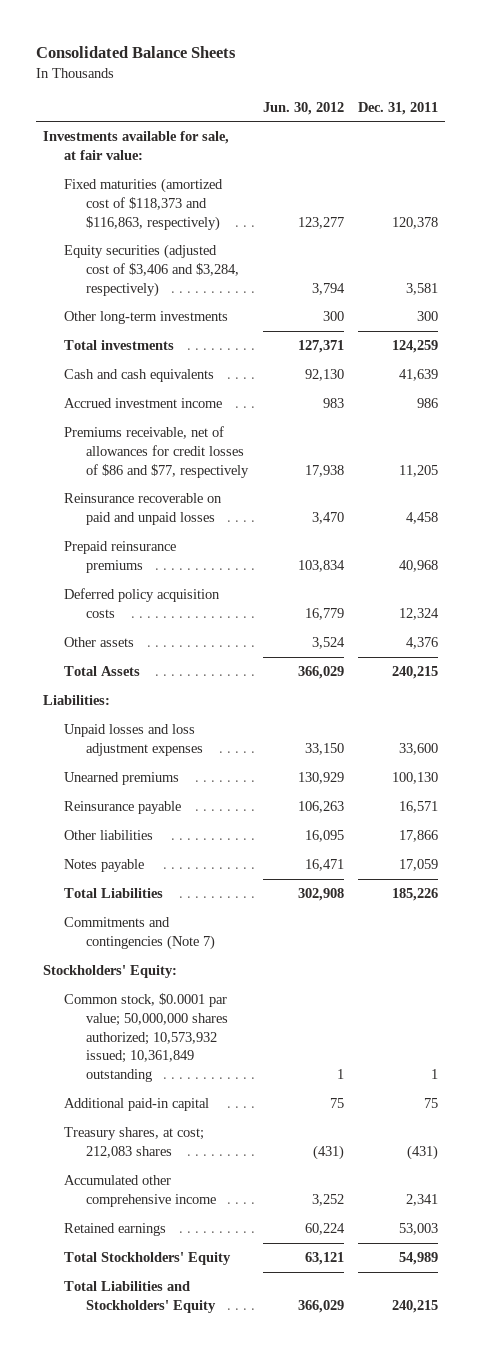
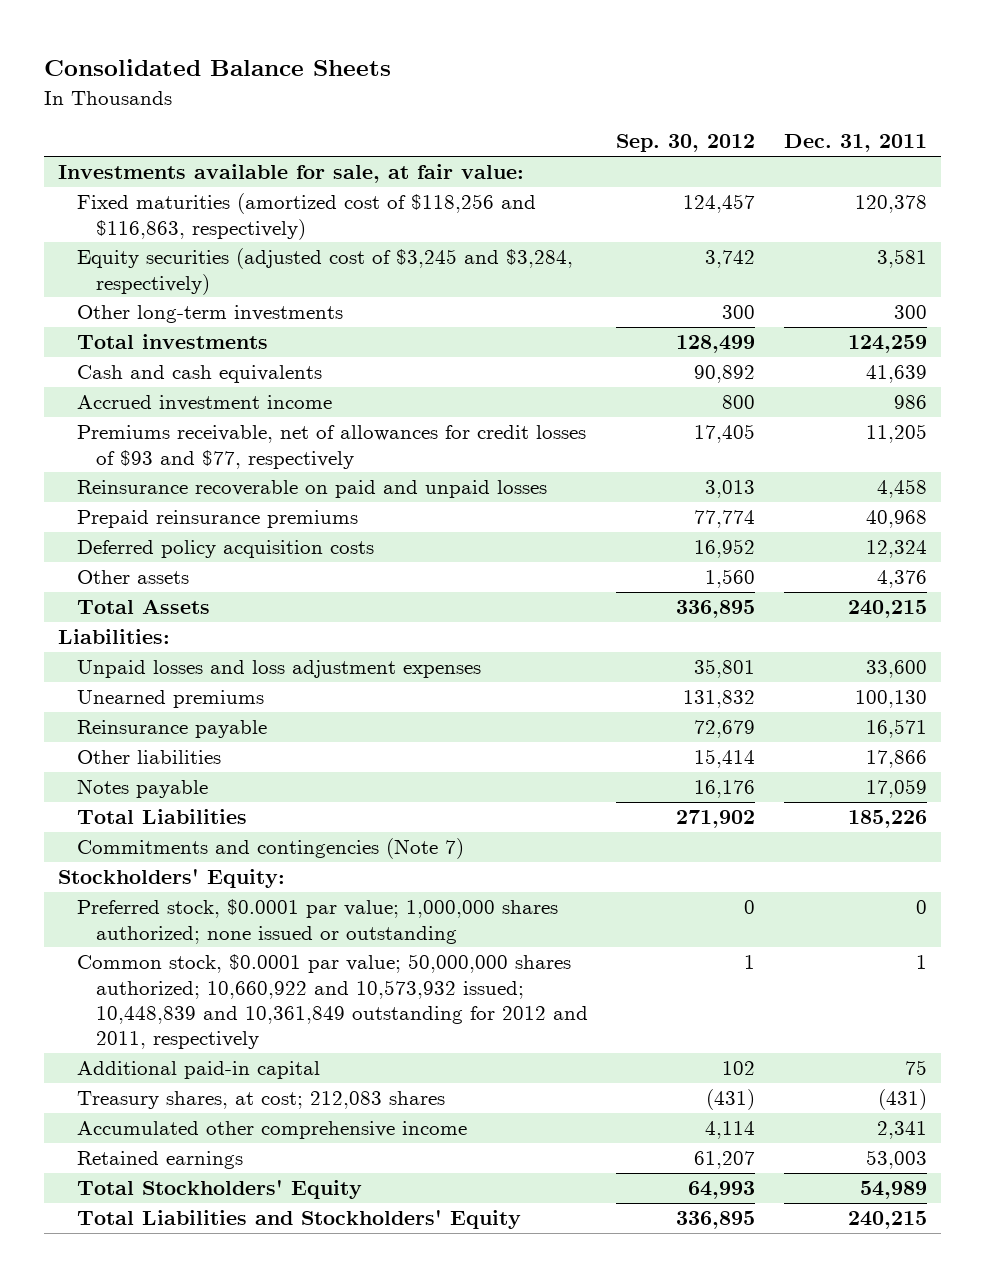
- | Jun. 30, 2012 | Dec. 31, 2011
+ | Sep. 30, 2012 | Dec. 31, 2011
- Fixed maturities (amortized cost of $118,373 and $116,863, respectively) | 123,277 | 120,378
- Equity securities (adjusted cost of $3,406 and $3,284, respectively) | 3,794 | 3,581
+ Fixed maturities (amortized cost of $118,256 and $116,863, respectively) | 124,457 | 120,378
+ Equity securities (adjusted cost of $3,245 and $3,284, respectively) | 3,742 | 3,581
- Premiums receivable, net of allowances for credit losses of $86 and $77, respectively | 17,938 | 11,205
+ Premiums receivable, net of allowances for credit losses of $93 and $77, respectively | 17,405 | 11,205
- Common stock, $0.0001 par value; 50,000,000 shares authorized; 10,573,932 issued; 10,361,849 outstanding | 1 | 1
+ Preferred stock, $0.0001 par value; 1,000,000 shares authorized; none issued or outstanding | 0 | 0
+ Common stock, $0.0001 par value; 50,000,000 shares authorized; 10,660,922 and 10,573,932 issued; 10,448,839 and 10,361,849 outstanding for 2012 and 2011, respectively | 1 | 1

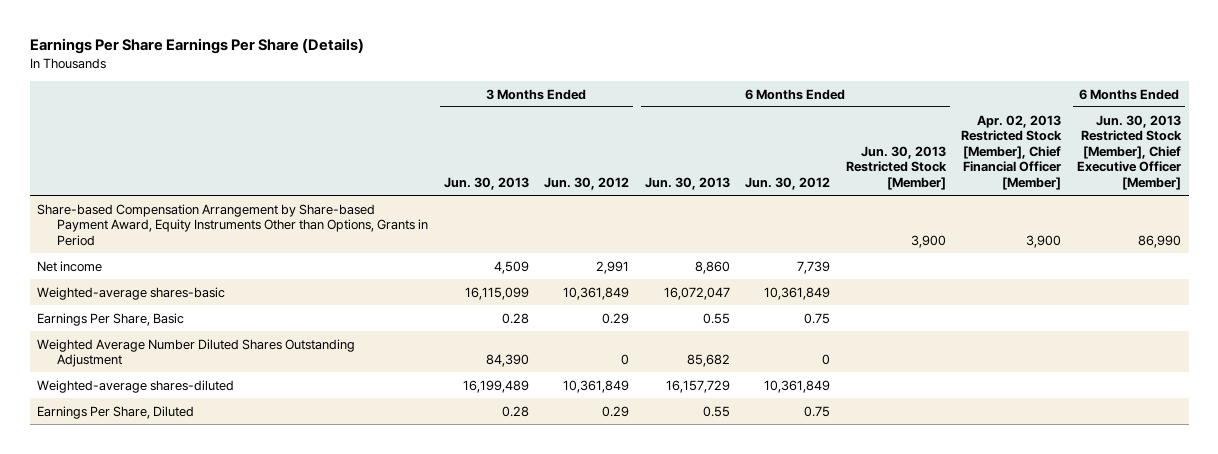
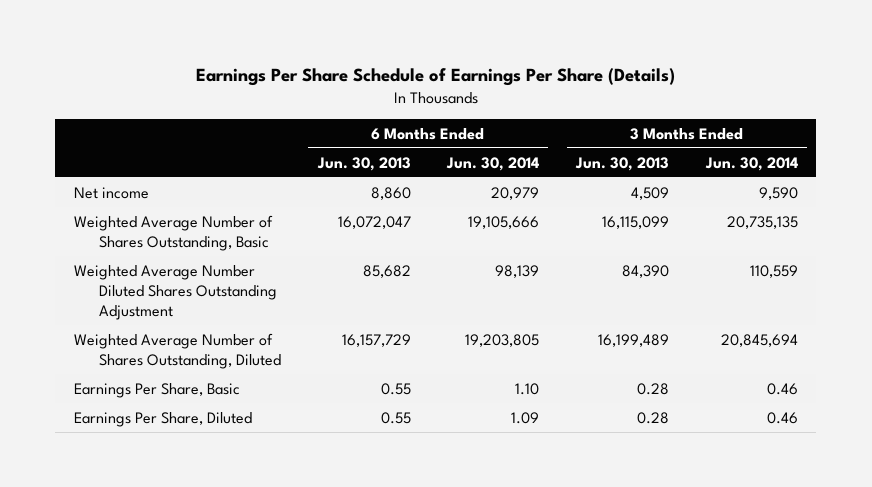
- Earnings Per Share Earnings Per Share (Details)
+ Earnings Per Share Schedule of Earnings Per Share (Details)
- | 3 Months Ended Jun. 30, 2013 | 3 Months Ended Jun. 30, 2012 | 6 Months Ended Jun. 30, 2013 | 6 Months Ended Jun. 30, 2012 | 6 Months Ended Jun. 30, 2013 Restricted Stock [Member] | Apr. 02, 2013 Restricted Stock [Member], Chief Financial Officer [Member] | 6 Months Ended Jun. 30, 2013 Restricted Stock [Member], Chief Executive Officer [Member]
+ | 6 Months Ended Jun. 30, 2013 | 6 Months Ended Jun. 30, 2014 | 3 Months Ended Jun. 30, 2013 | 3 Months Ended Jun. 30, 2014
- Share-based Compensation Arrangement by Share-based Payment Award, Equity Instruments Other than Options, Grants in Period | | | | | 3,900 | 3,900 | 86,990
- Weighted-average shares-basic | 16,115,099 | 10,361,849 | 16,072,047 | 10,361,849 | | |
+ Weighted Average Number of Shares Outstanding, Basic | 16,072,047 | 19,105,666 | 16,115,099 | 20,735,135
- Weighted-average shares-diluted | 16,199,489 | 10,361,849 | 16,157,729 | 10,361,849 | | |
+ Weighted Average Number of Shares Outstanding, Diluted | 16,157,729 | 19,203,805 | 16,199,489 | 20,845,694
moved down: Earnings Per Share, Basic | 0.55 | 1.10 | 0.28 | 0.46

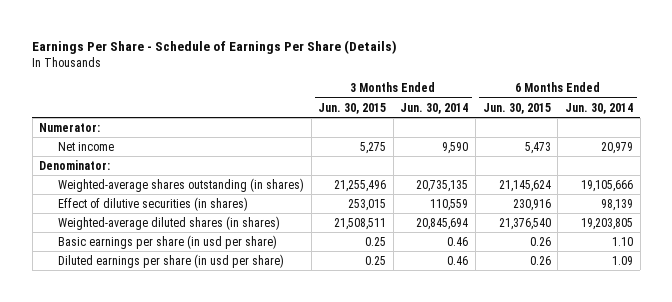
- Earnings Per Share Schedule of Earnings Per Share (Details)
+ Earnings Per Share - Schedule of Earnings Per Share (Details)
- | 6 Months Ended Jun. 30, 2013 | 6 Months Ended Jun. 30, 2014 | 3 Months Ended Jun. 30, 2013 | 3 Months Ended Jun. 30, 2014
+ | 3 Months Ended Jun. 30, 2015 | 3 Months Ended Jun. 30, 2014 | 6 Months Ended Jun. 30, 2015 | 6 Months Ended Jun. 30, 2014
+ Numerator:
- Weighted Average Number of Shares Outstanding, Basic | 16,072,047 | 19,105,666 | 16,115,099 | 20,735,135
- Weighted Average Number Diluted Shares Outstanding Adjustment | 85,682 | 98,139 | 84,390 | 110,559
- Weighted Average Number of Shares Outstanding, Diluted | 16,157,729 | 19,203,805 | 16,199,489 | 20,845,694
- Earnings Per Share, Basic | 0.55 | 1.10 | 0.28 | 0.46
- Earnings Per Share, Diluted | 0.55 | 1.09 | 0.28 | 0.46
+ Denominator:
+ Weighted-average shares outstanding (in shares) | 21,255,496 | 20,735,135 | 21,145,624 | 19,105,666
+ Effect of dilutive securities (in shares) | 253,015 | 110,559 | 230,916 | 98,139
+ Weighted-average diluted shares (in shares) | 21,508,511 | 20,845,694 | 21,376,540 | 19,203,805
+ Basic earnings per share (in usd per share) | 0.25 | 0.46 | 0.26 | 1.10
+ Diluted earnings per share (in usd per share) | 0.25 | 0.46 | 0.26 | 1.09

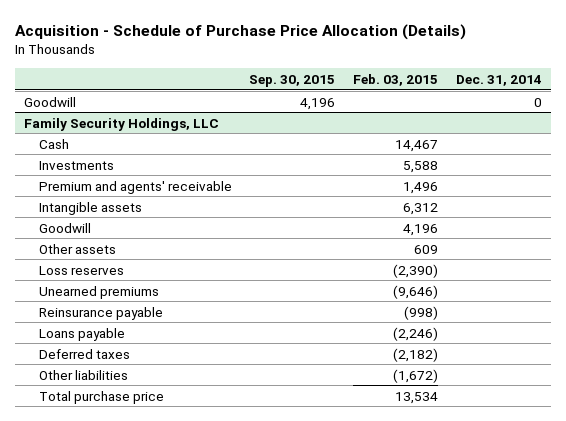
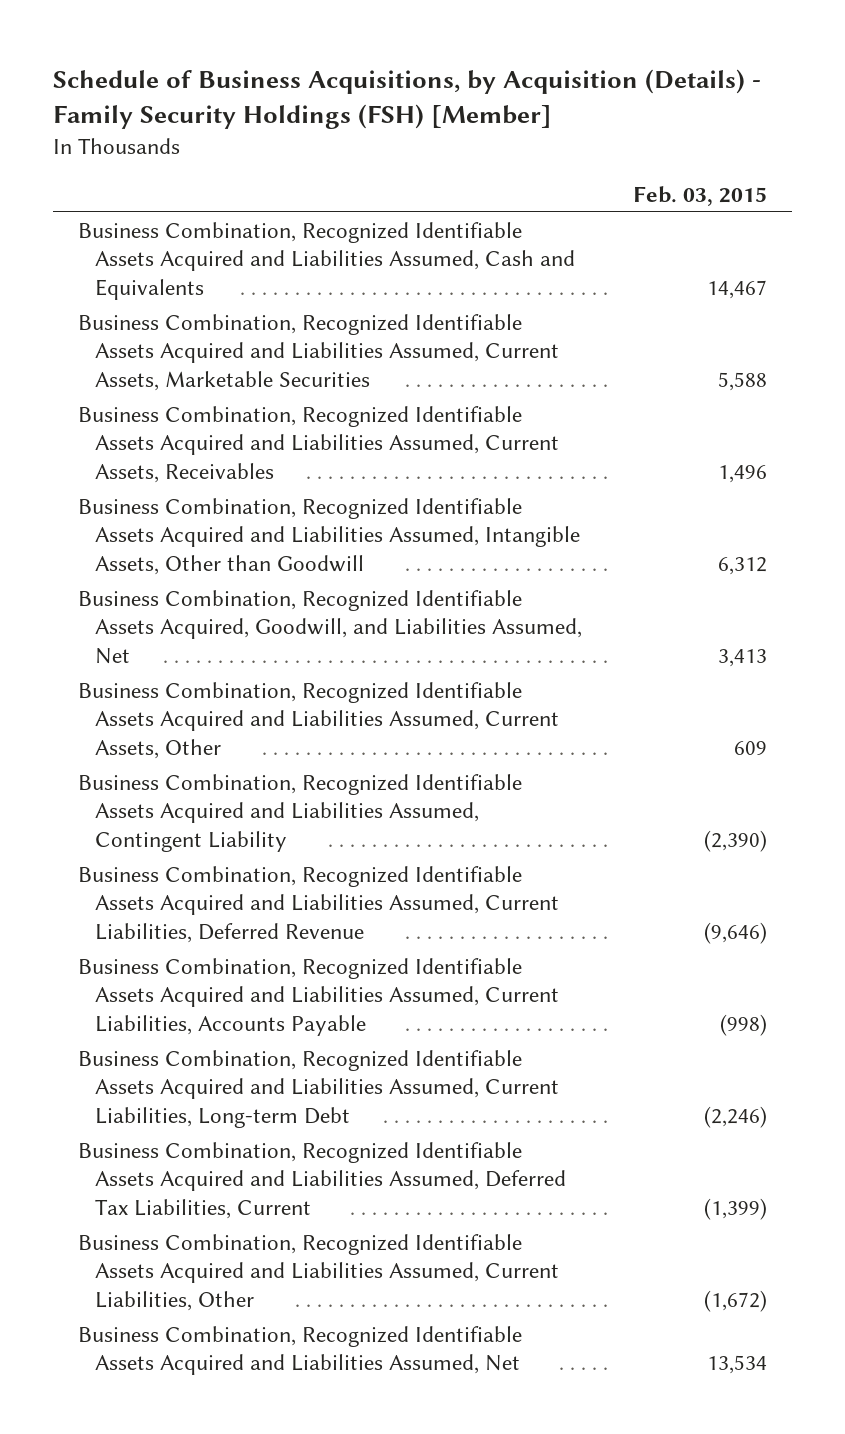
- Acquisition - Schedule of Purchase Price Allocation (Details)
+ Schedule of Business Acquisitions, by Acquisition (Details) - Family Security Holdings (FSH) [Member]
- | Sep. 30, 2015 | Feb. 03, 2015 | Dec. 31, 2014
+ | Feb. 03, 2015
- Goodwill | 4,196 | | 0
- Family Security Holdings, LLC
- Cash | | 14,467 |
- Investments | | 5,588 |
- Premium and agents' receivable | | 1,496 |
- Intangible assets | | 6,312 |
- Goodwill | | 4,196 |
- Other assets | | 609 |
- Loss reserves | | (2,390) |
- Unearned premiums | | (9,646) |
- Reinsurance payable | | (998) |
- Loans payable | | (2,246) |
- Deferred taxes | | (2,182) |
- Other liabilities | | (1,672) |
- Total purchase price | | 13,534 |
+ Business Combination, Recognized Identifiable Assets Acquired and Liabilities Assumed, Cash and Equivalents | 14,467
+ Business Combination, Recognized Identifiable Assets Acquired and Liabilities Assumed, Current Assets, Marketable Securities | 5,588
+ Business Combination, Recognized Identifiable Assets Acquired and Liabilities Assumed, Current Assets, Receivables | 1,496
+ Business Combination, Recognized Identifiable Assets Acquired and Liabilities Assumed, Intangible Assets, Other than Goodwill | 6,312
+ Business Combination, Recognized Identifiable Assets Acquired, Goodwill, and Liabilities Assumed, Net | 3,413
+ Business Combination, Recognized Identifiable Assets Acquired and Liabilities Assumed, Current Assets, Other | 609
+ Business Combination, Recognized Identifiable Assets Acquired and Liabilities Assumed, Contingent Liability | (2,390)
+ Business Combination, Recognized Identifiable Assets Acquired and Liabilities Assumed, Current Liabilities, Deferred Revenue | (9,646)
+ Business Combination, Recognized Identifiable Assets Acquired and Liabilities Assumed, Current Liabilities, Accounts Payable | (998)
+ Business Combination, Recognized Identifiable Assets Acquired and Liabilities Assumed, Current Liabilities, Long-term Debt | (2,246)
+ Business Combination, Recognized Identifiable Assets Acquired and Liabilities Assumed, Deferred Tax Liabilities, Current | (1,399)
+ Business Combination, Recognized Identifiable Assets Acquired and Liabilities Assumed, Current Liabilities, Other | (1,672)
+ Business Combination, Recognized Identifiable Assets Acquired and Liabilities Assumed, Net | 13,534

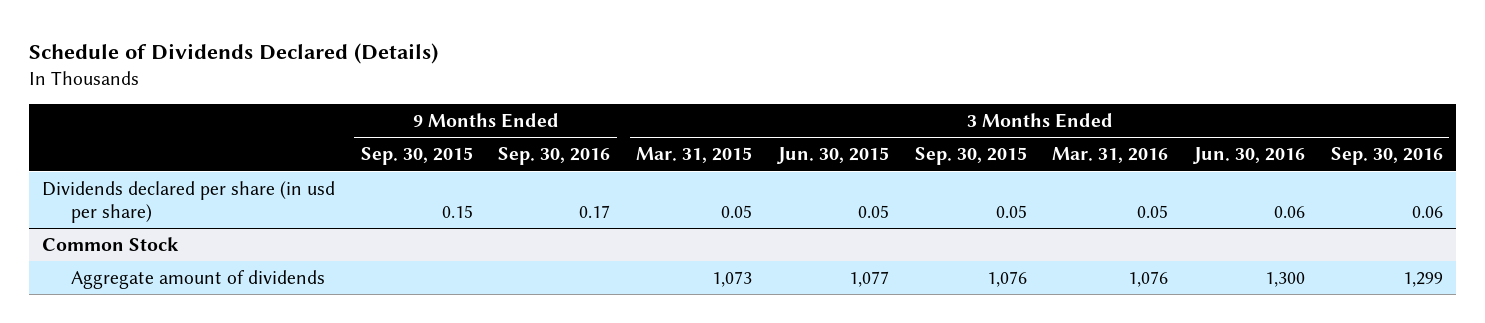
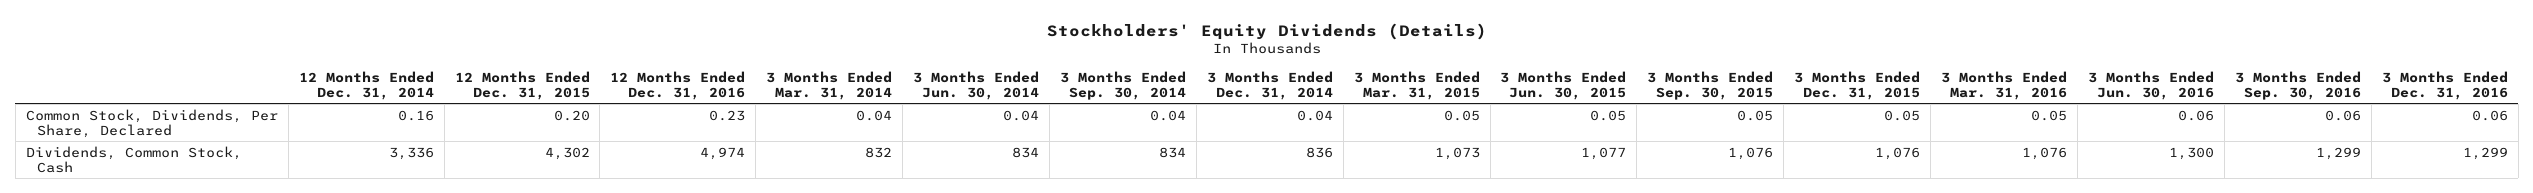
- Schedule of Dividends Declared (Details)
+ Stockholders' Equity Dividends (Details)
- | 9 Months Ended Sep. 30, 2015 | 9 Months Ended Sep. 30, 2016 | 3 Months Ended Mar. 31, 2015 | 3 Months Ended Jun. 30, 2015 | 3 Months Ended Sep. 30, 2015 | 3 Months Ended Mar. 31, 2016 | 3 Months Ended Jun. 30, 2016 | 3 Months Ended Sep. 30, 2016
+ | 12 Months Ended Dec. 31, 2014 | 12 Months Ended Dec. 31, 2015 | 12 Months Ended Dec. 31, 2016 | 3 Months Ended Mar. 31, 2014 | 3 Months Ended Jun. 30, 2014 | 3 Months Ended Sep. 30, 2014 | 3 Months Ended Dec. 31, 2014 | 3 Months Ended Mar. 31, 2015 | 3 Months Ended Jun. 30, 2015 | 3 Months Ended Sep. 30, 2015 | 3 Months Ended Dec. 31, 2015 | 3 Months Ended Mar. 31, 2016 | 3 Months Ended Jun. 30, 2016 | 3 Months Ended Sep. 30, 2016 | 3 Months Ended Dec. 31, 2016
- Dividends declared per share (in usd per share) | 0.15 | 0.17 | 0.05 | 0.05 | 0.05 | 0.05 | 0.06 | 0.06
- Common Stock
- Aggregate amount of dividends | | | 1,073 | 1,077 | 1,076 | 1,076 | 1,300 | 1,299
+ Common Stock, Dividends, Per Share, Declared | 0.16 | 0.20 | 0.23 | 0.04 | 0.04 | 0.04 | 0.04 | 0.05 | 0.05 | 0.05 | 0.05 | 0.05 | 0.06 | 0.06 | 0.06
+ Dividends, Common Stock, Cash | 3,336 | 4,302 | 4,974 | 832 | 834 | 834 | 836 | 1,073 | 1,077 | 1,076 | 1,076 | 1,076 | 1,300 | 1,299 | 1,299

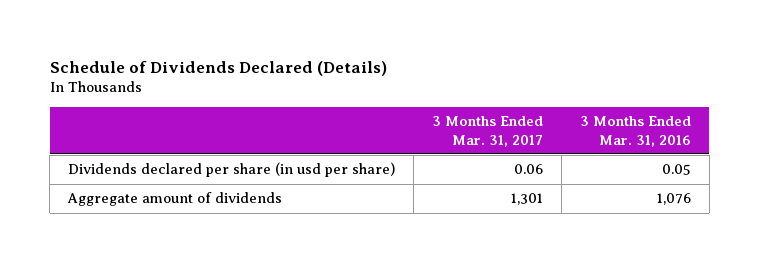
- Stockholders' Equity Dividends (Details)
+ Schedule of Dividends Declared (Details)
- | 12 Months Ended Dec. 31, 2014 | 12 Months Ended Dec. 31, 2015 | 12 Months Ended Dec. 31, 2016 | 3 Months Ended Mar. 31, 2014 | 3 Months Ended Jun. 30, 2014 | 3 Months Ended Sep. 30, 2014 | 3 Months Ended Dec. 31, 2014 | 3 Months Ended Mar. 31, 2015 | 3 Months Ended Jun. 30, 2015 | 3 Months Ended Sep. 30, 2015 | 3 Months Ended Dec. 31, 2015 | 3 Months Ended Mar. 31, 2016 | 3 Months Ended Jun. 30, 2016 | 3 Months Ended Sep. 30, 2016 | 3 Months Ended Dec. 31, 2016
+ | 3 Months Ended Mar. 31, 2017 | 3 Months Ended Mar. 31, 2016
- Common Stock, Dividends, Per Share, Declared | 0.16 | 0.20 | 0.23 | 0.04 | 0.04 | 0.04 | 0.04 | 0.05 | 0.05 | 0.05 | 0.05 | 0.05 | 0.06 | 0.06 | 0.06
- Dividends, Common Stock, Cash | 3,336 | 4,302 | 4,974 | 832 | 834 | 834 | 836 | 1,073 | 1,077 | 1,076 | 1,076 | 1,076 | 1,300 | 1,299 | 1,299
+ Dividends declared per share (in usd per share) | 0.06 | 0.05
+ Aggregate amount of dividends | 1,301 | 1,076

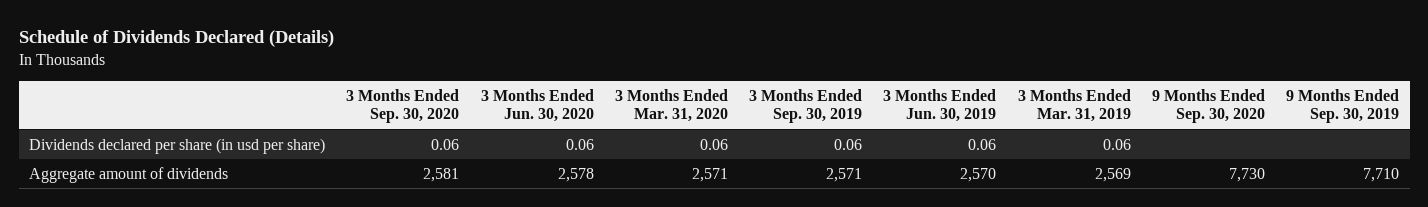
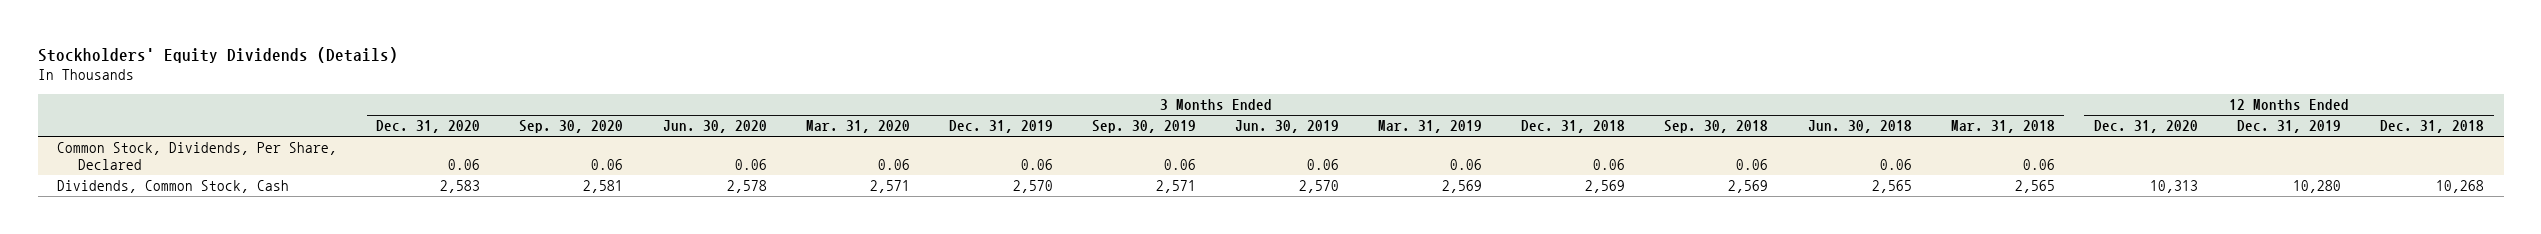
- Schedule of Dividends Declared (Details)
+ Stockholders' Equity Dividends (Details)
- | 3 Months Ended Sep. 30, 2020 | 3 Months Ended Jun. 30, 2020 | 3 Months Ended Mar. 31, 2020 | 3 Months Ended Sep. 30, 2019 | 3 Months Ended Jun. 30, 2019 | 3 Months Ended Mar. 31, 2019 | 9 Months Ended Sep. 30, 2020 | 9 Months Ended Sep. 30, 2019
+ | 3 Months Ended Dec. 31, 2020 | 3 Months Ended Sep. 30, 2020 | 3 Months Ended Jun. 30, 2020 | 3 Months Ended Mar. 31, 2020 | 3 Months Ended Dec. 31, 2019 | 3 Months Ended Sep. 30, 2019 | 3 Months Ended Jun. 30, 2019 | 3 Months Ended Mar. 31, 2019 | 3 Months Ended Dec. 31, 2018 | 3 Months Ended Sep. 30, 2018 | 3 Months Ended Jun. 30, 2018 | 3 Months Ended Mar. 31, 2018 | 12 Months Ended Dec. 31, 2020 | 12 Months Ended Dec. 31, 2019 | 12 Months Ended Dec. 31, 2018
- Dividends declared per share (in usd per share) | 0.06 | 0.06 | 0.06 | 0.06 | 0.06 | 0.06 | |
- Aggregate amount of dividends | 2,581 | 2,578 | 2,571 | 2,571 | 2,570 | 2,569 | 7,730 | 7,710
+ Common Stock, Dividends, Per Share, Declared | 0.06 | 0.06 | 0.06 | 0.06 | 0.06 | 0.06 | 0.06 | 0.06 | 0.06 | 0.06 | 0.06 | 0.06 | | |
+ Dividends, Common Stock, Cash | 2,583 | 2,581 | 2,578 | 2,571 | 2,570 | 2,571 | 2,570 | 2,569 | 2,569 | 2,569 | 2,565 | 2,565 | 10,313 | 10,280 | 10,268

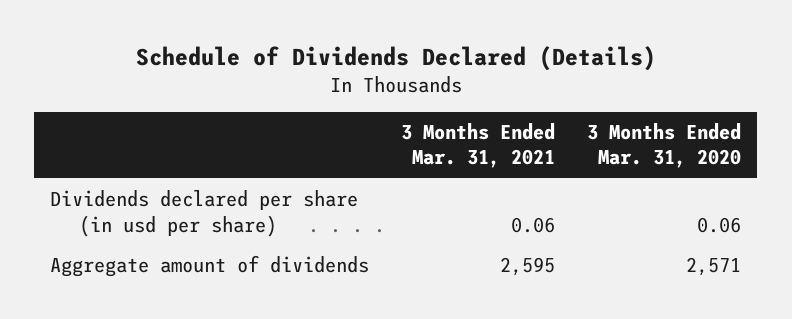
- Stockholders' Equity Dividends (Details)
+ Schedule of Dividends Declared (Details)
- | 3 Months Ended Dec. 31, 2020 | 3 Months Ended Sep. 30, 2020 | 3 Months Ended Jun. 30, 2020 | 3 Months Ended Mar. 31, 2020 | 3 Months Ended Dec. 31, 2019 | 3 Months Ended Sep. 30, 2019 | 3 Months Ended Jun. 30, 2019 | 3 Months Ended Mar. 31, 2019 | 3 Months Ended Dec. 31, 2018 | 3 Months Ended Sep. 30, 2018 | 3 Months Ended Jun. 30, 2018 | 3 Months Ended Mar. 31, 2018 | 12 Months Ended Dec. 31, 2020 | 12 Months Ended Dec. 31, 2019 | 12 Months Ended Dec. 31, 2018
+ | 3 Months Ended Mar. 31, 2021 | 3 Months Ended Mar. 31, 2020
- Common Stock, Dividends, Per Share, Declared | 0.06 | 0.06 | 0.06 | 0.06 | 0.06 | 0.06 | 0.06 | 0.06 | 0.06 | 0.06 | 0.06 | 0.06 | | |
- Dividends, Common Stock, Cash | 2,583 | 2,581 | 2,578 | 2,571 | 2,570 | 2,571 | 2,570 | 2,569 | 2,569 | 2,569 | 2,565 | 2,565 | 10,313 | 10,280 | 10,268
+ Dividends declared per share (in usd per share) | 0.06 | 0.06
+ Aggregate amount of dividends | 2,595 | 2,571

